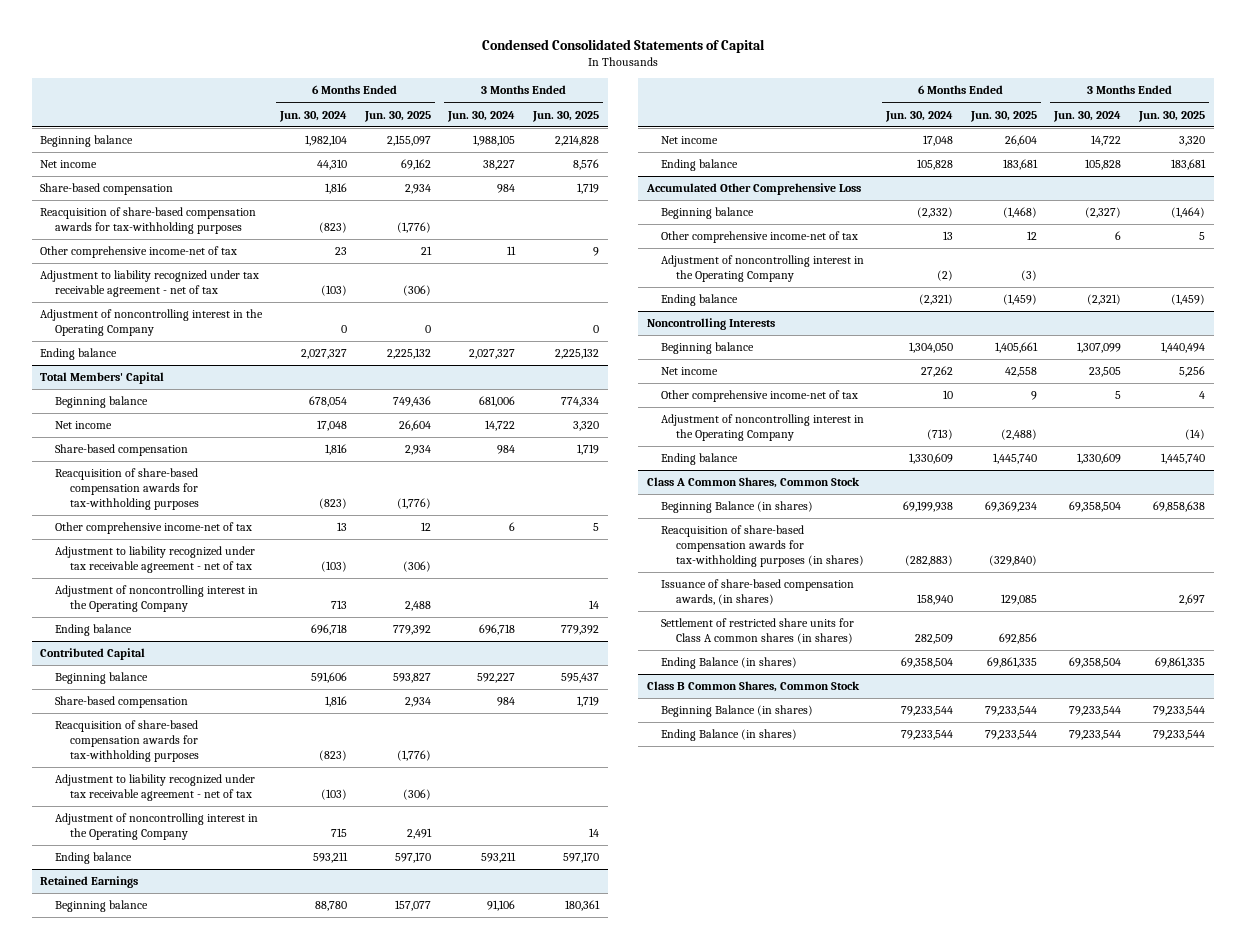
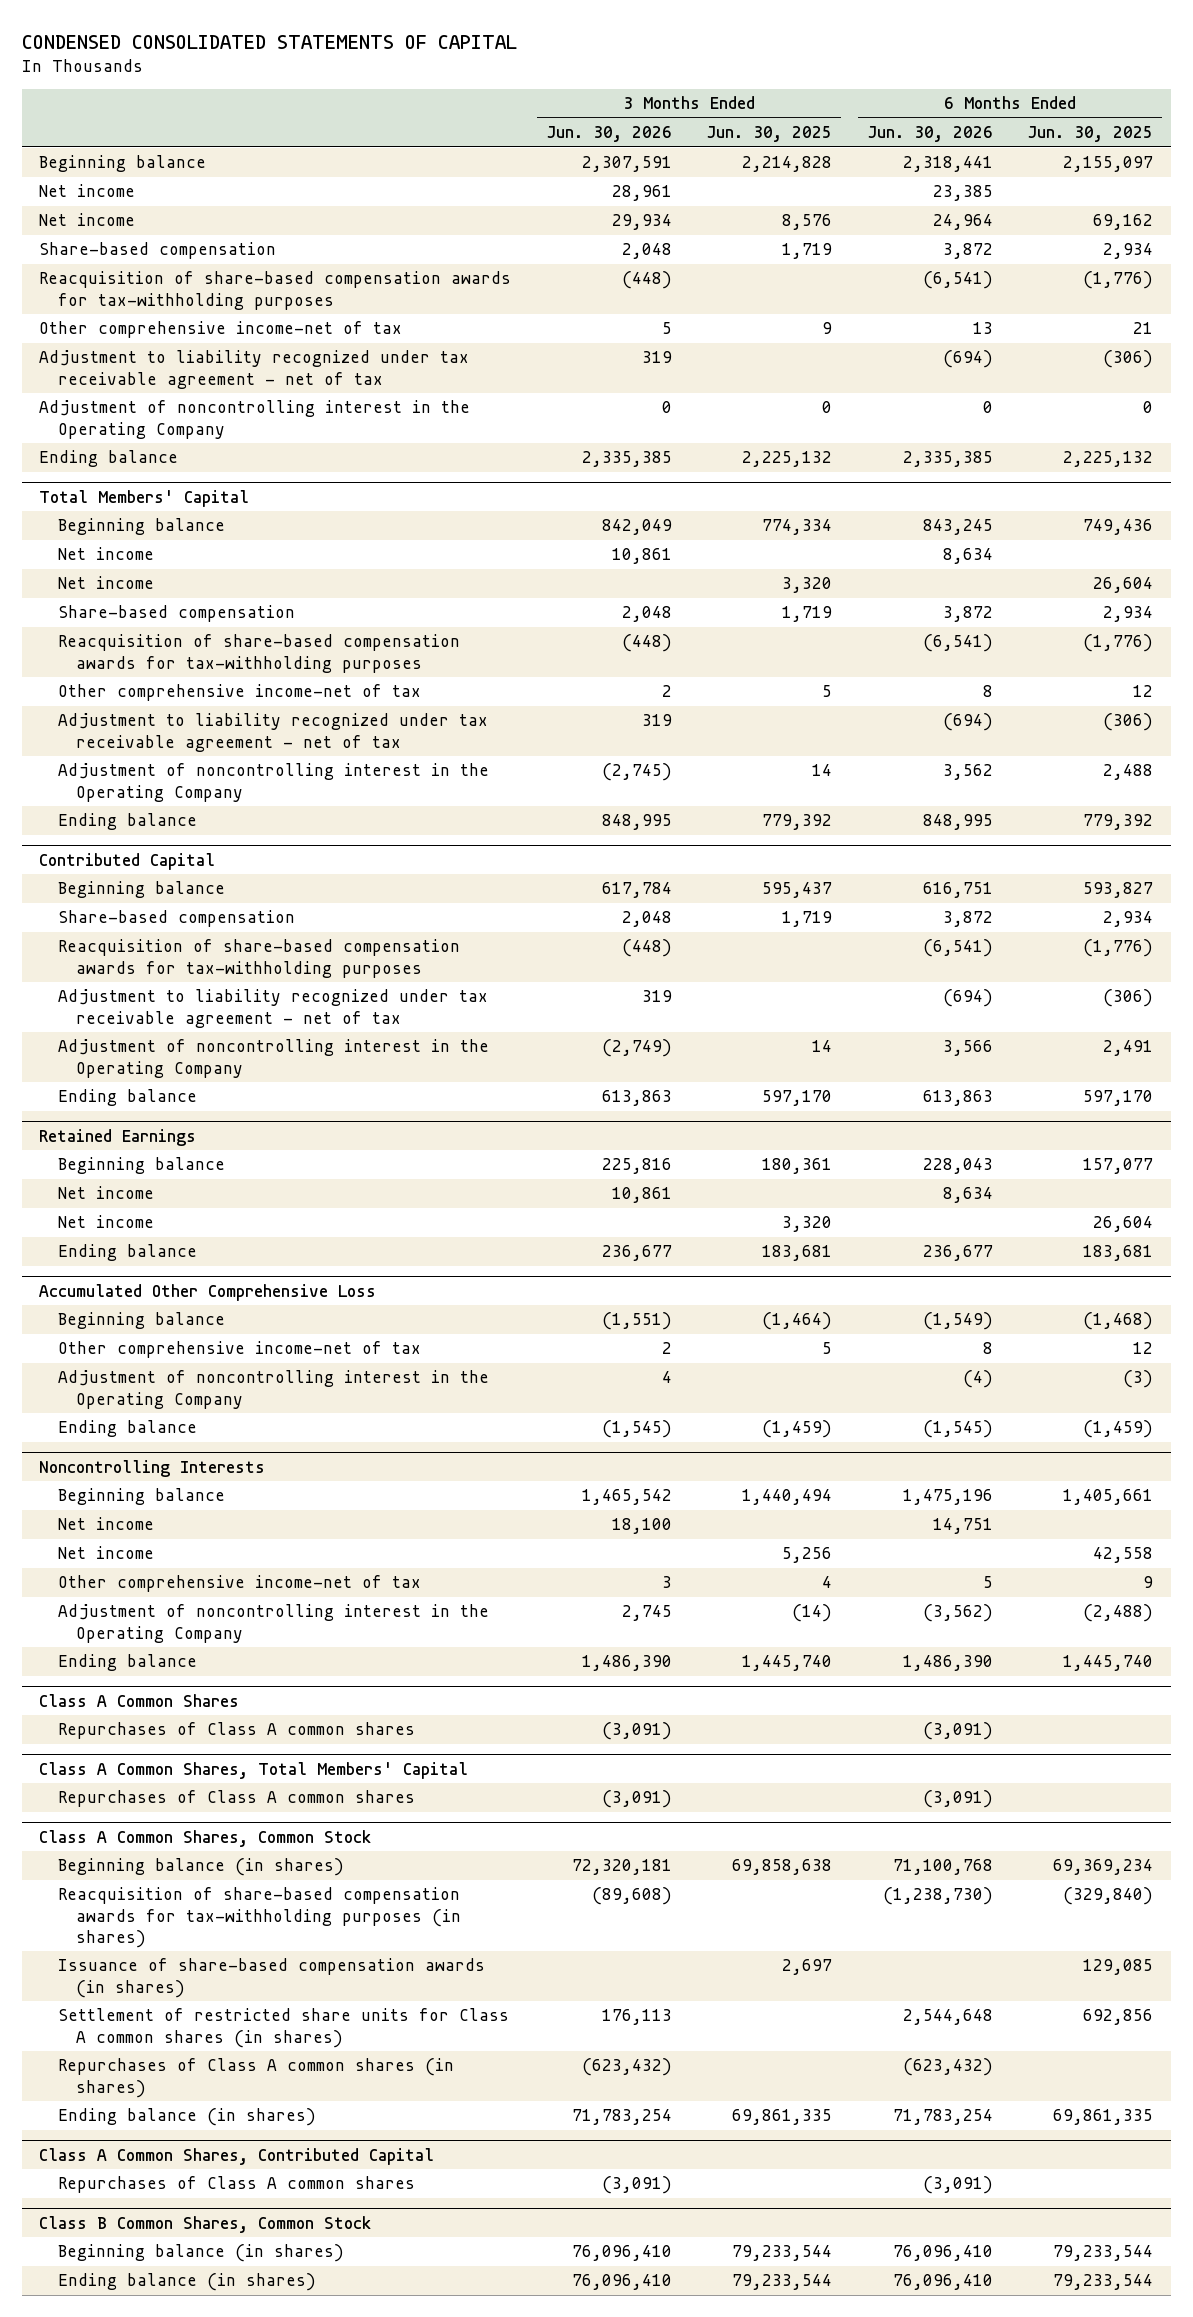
- Condensed Consolidated Statements of Capital
+ CONDENSED CONSOLIDATED STATEMENTS OF CAPITAL
- | 6 Months Ended Jun. 30, 2024 | 6 Months Ended Jun. 30, 2025 | 3 Months Ended Jun. 30, 2024 | 3 Months Ended Jun. 30, 2025
+ | 3 Months Ended Jun. 30, 2026 | 3 Months Ended Jun. 30, 2025 | 6 Months Ended Jun. 30, 2026 | 6 Months Ended Jun. 30, 2025
+ Net income | 28,961 | | 23,385 |
@ Total Members' Capital
+ Net income | 10,861 | | 8,634 |
@ Retained Earnings
+ Net income | 10,861 | | 8,634 |
@ Noncontrolling Interests
+ Net income | 18,100 | | 14,751 |
+ Class A Common Shares
+ Repurchases of Class A common shares | (3,091) | | (3,091) |
+ Class A Common Shares, Total Members' Capital
+ Repurchases of Class A common shares | (3,091) | | (3,091) |
@ Class A Common Shares, Common Stock
- Beginning Balance (in shares) | 69,199,938 | 69,369,234 | 69,358,504 | 69,858,638
+ Beginning balance (in shares) | 72,320,181 | 69,858,638 | 71,100,768 | 69,369,234
- Issuance of share-based compensation awards, (in shares) | 158,940 | 129,085 | | 2,697
+ Issuance of share-based compensation awards (in shares) | | 2,697 | | 129,085
- Ending Balance (in shares) | 69,358,504 | 69,861,335 | 69,358,504 | 69,861,335
+ Repurchases of Class A common shares (in shares) | (623,432) | | (623,432) |
+ Ending balance (in shares) | 71,783,254 | 69,861,335 | 71,783,254 | 69,861,335
+ Class A Common Shares, Contributed Capital
+ Repurchases of Class A common shares | (3,091) | | (3,091) |
@ Class B Common Shares, Common Stock
- Beginning Balance (in shares) | 79,233,544 | 79,233,544 | 79,233,544 | 79,233,544
- Ending Balance (in shares) | 79,233,544 | 79,233,544 | 79,233,544 | 79,233,544
+ Beginning balance (in shares) | 76,096,410 | 79,233,544 | 76,096,410 | 79,233,544
+ Ending balance (in shares) | 76,096,410 | 79,233,544 | 76,096,410 | 79,233,544

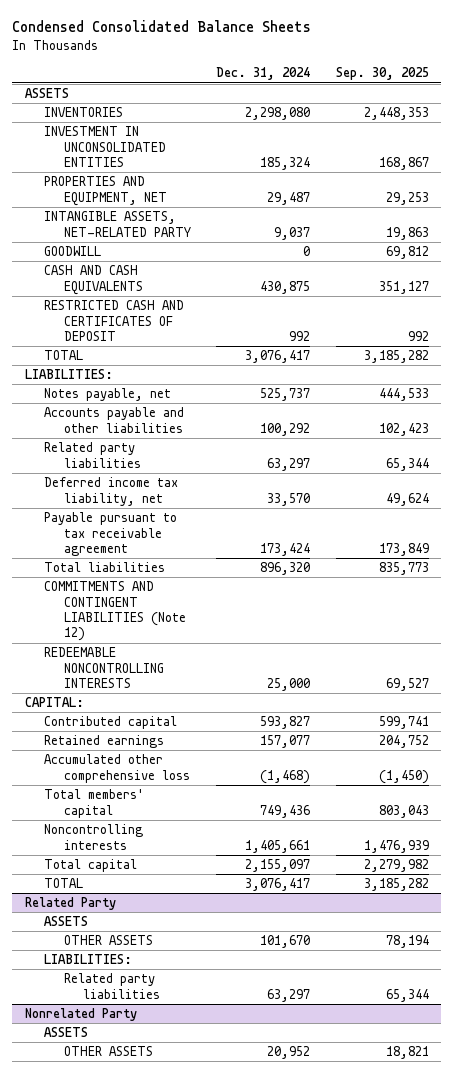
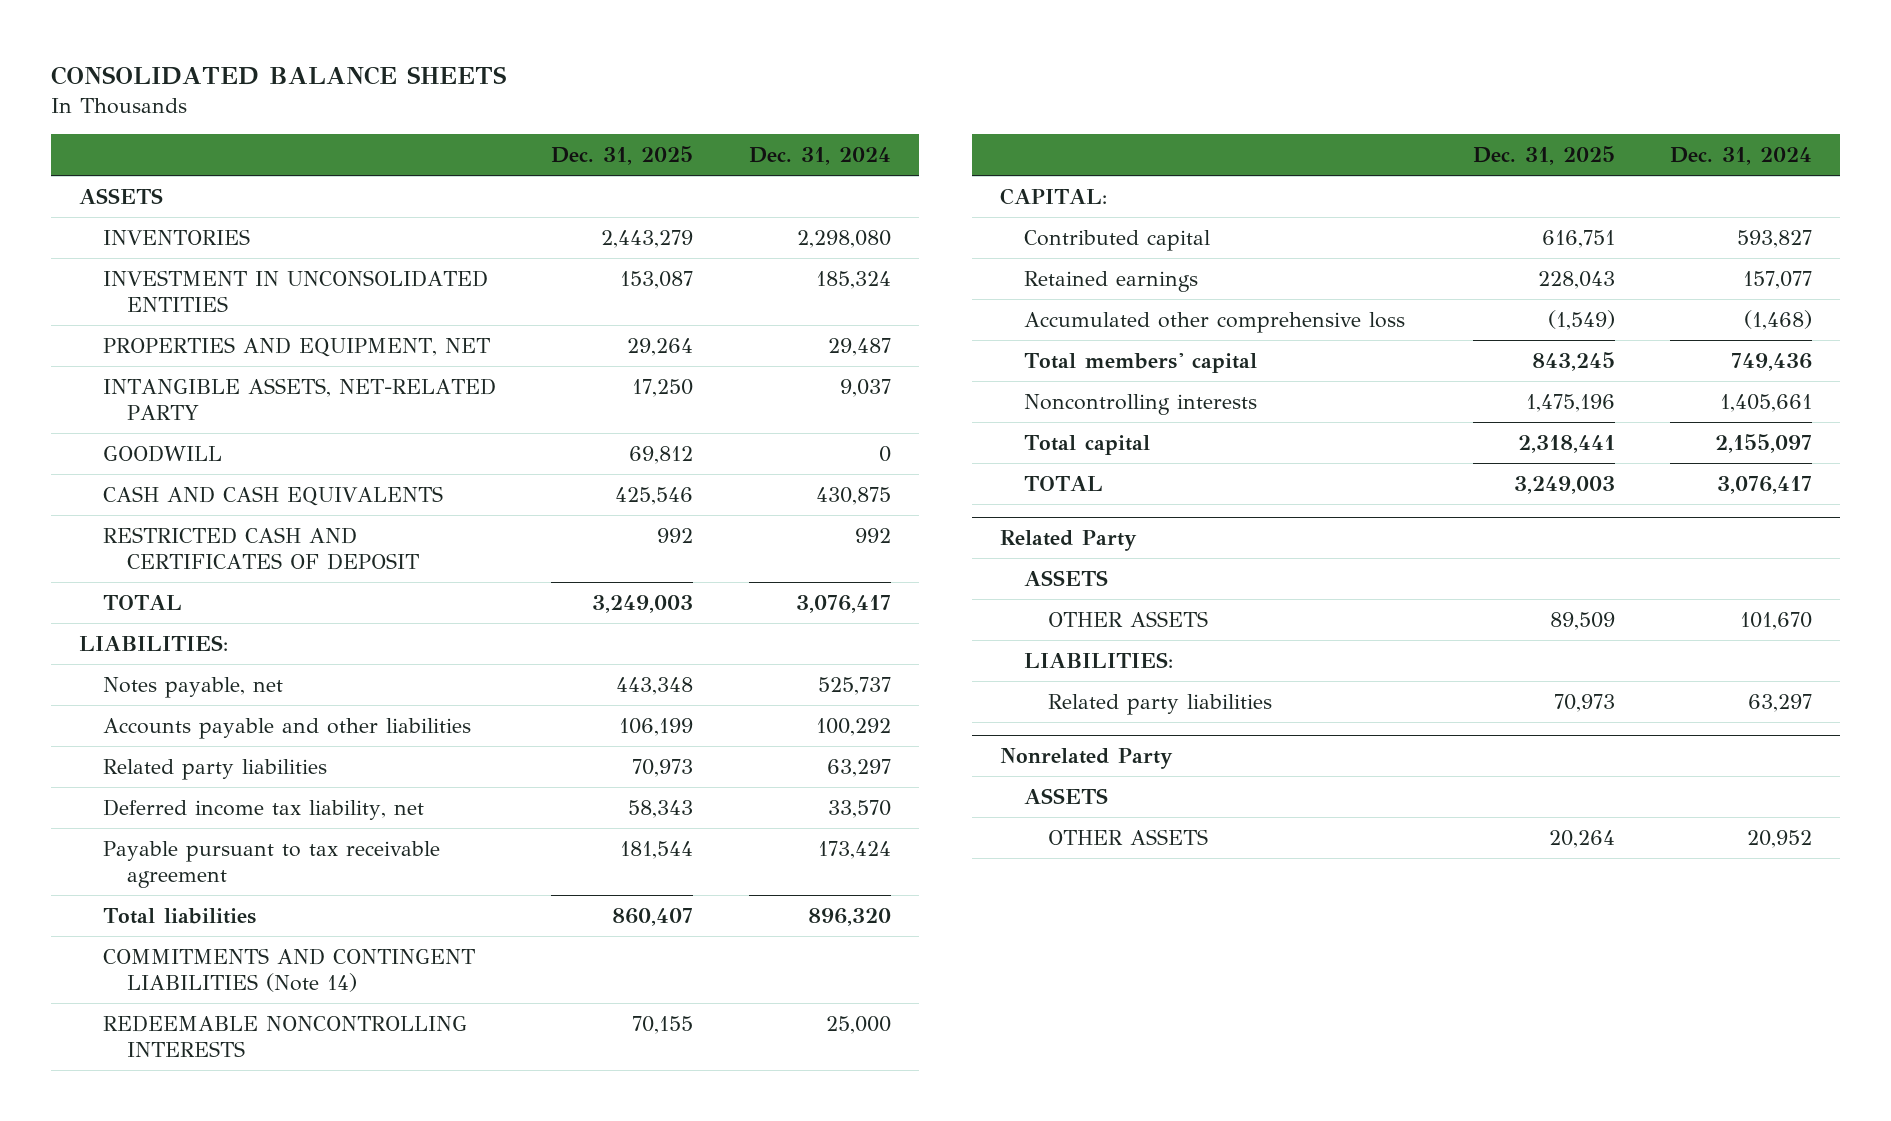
- Condensed Consolidated Balance Sheets
+ CONSOLIDATED BALANCE SHEETS
- | Dec. 31, 2024 | Sep. 30, 2025
+ | Dec. 31, 2025 | Dec. 31, 2024
- COMMITMENTS AND CONTINGENT LIABILITIES (Note 12)
+ COMMITMENTS AND CONTINGENT LIABILITIES (Note 14)

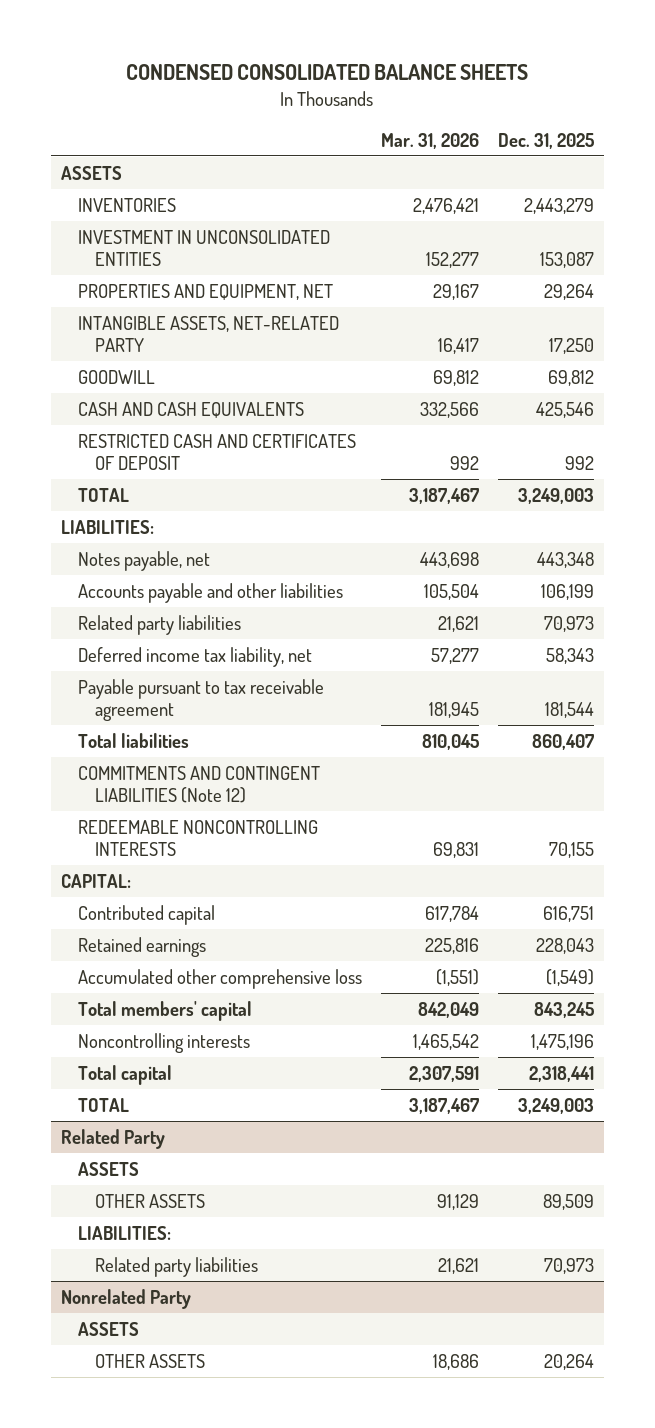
- CONSOLIDATED BALANCE SHEETS
+ CONDENSED CONSOLIDATED BALANCE SHEETS
- | Dec. 31, 2025 | Dec. 31, 2024
+ | Mar. 31, 2026 | Dec. 31, 2025
- COMMITMENTS AND CONTINGENT LIABILITIES (Note 14)
+ COMMITMENTS AND CONTINGENT LIABILITIES (Note 12)

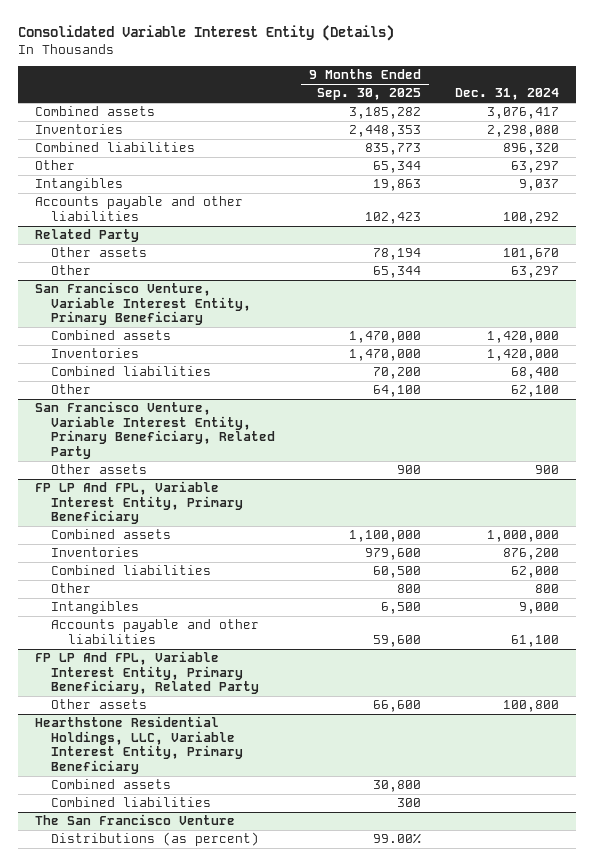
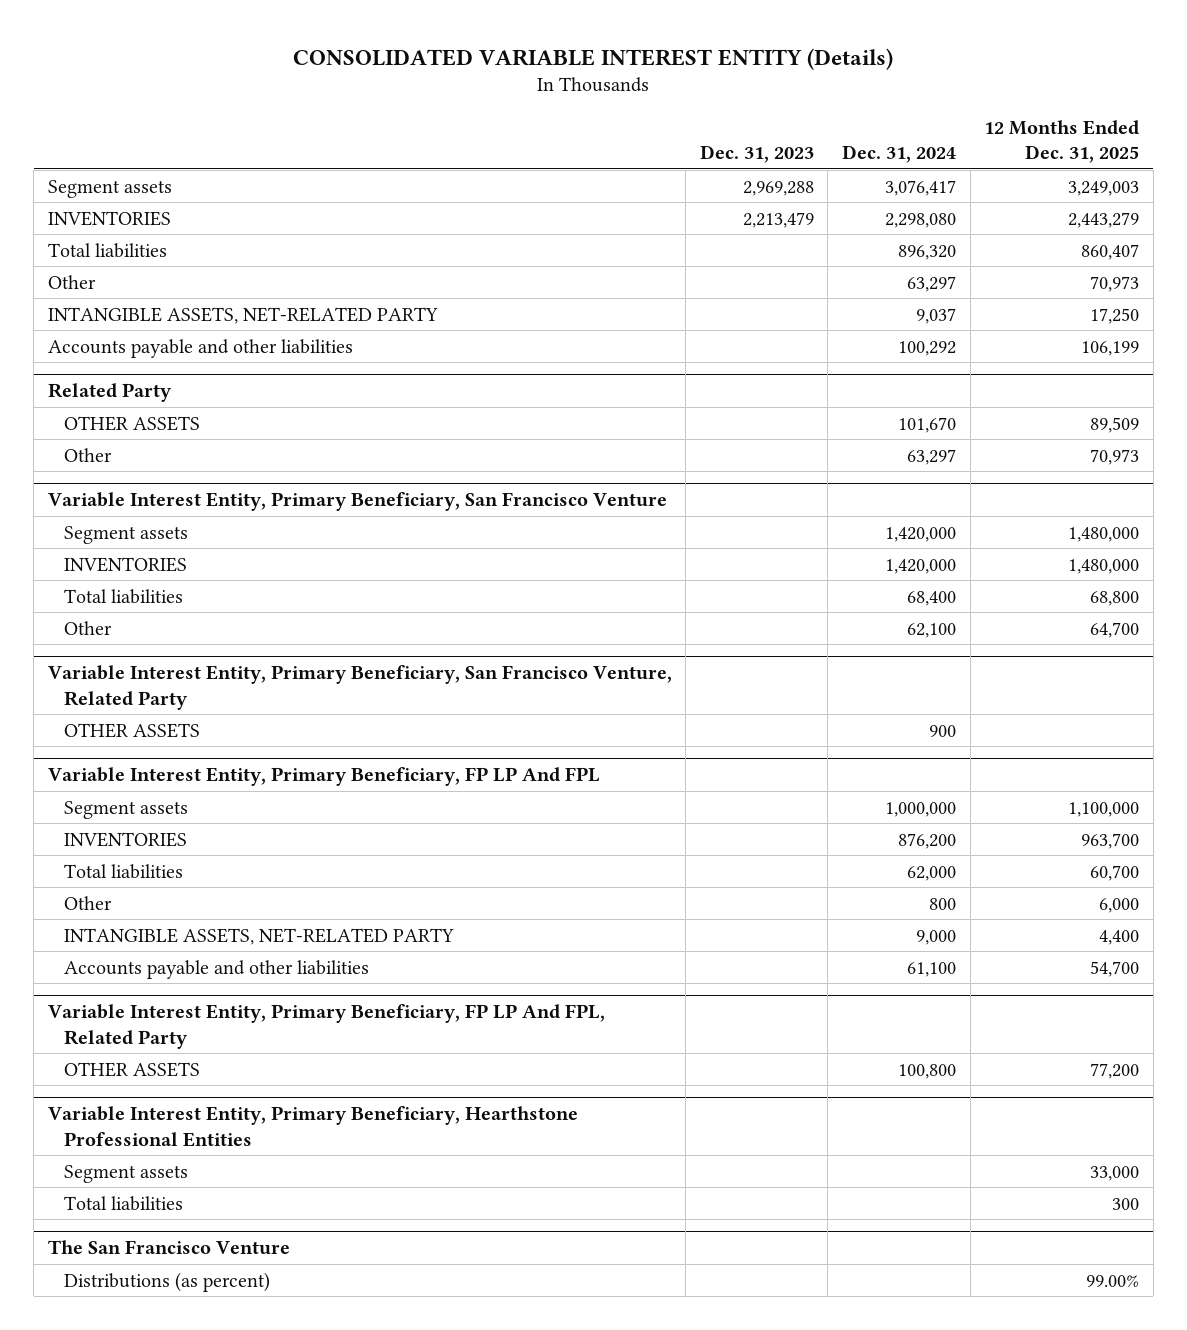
- Consolidated Variable Interest Entity (Details)
+ CONSOLIDATED VARIABLE INTEREST ENTITY (Details)
- | 9 Months Ended Sep. 30, 2025 | Dec. 31, 2024
+ | Dec. 31, 2023 | Dec. 31, 2024 | 12 Months Ended Dec. 31, 2025
- Combined assets | 3,185,282 | 3,076,417
- Inventories | 2,448,353 | 2,298,080
- Combined liabilities | 835,773 | 896,320
+ Segment assets | 2,969,288 | 3,076,417 | 3,249,003
+ INVENTORIES | 2,213,479 | 2,298,080 | 2,443,279
+ Total liabilities | | 896,320 | 860,407
- Intangibles | 19,863 | 9,037
+ INTANGIBLE ASSETS, NET-RELATED PARTY | | 9,037 | 17,250
@ Related Party
- Other assets | 78,194 | 101,670
+ OTHER ASSETS | | 101,670 | 89,509
- San Francisco Venture, Variable Interest Entity, Primary Beneficiary
- Combined assets | 1,470,000 | 1,420,000
- Inventories | 1,470,000 | 1,420,000
- Combined liabilities | 70,200 | 68,400
+ Variable Interest Entity, Primary Beneficiary, San Francisco Venture
+ Segment assets | | 1,420,000 | 1,480,000
+ INVENTORIES | | 1,420,000 | 1,480,000
+ Total liabilities | | 68,400 | 68,800
- San Francisco Venture, Variable Interest Entity, Primary Beneficiary, Related Party
- Other assets | 900 | 900
- FP LP And FPL, Variable Interest Entity, Primary Beneficiary
- Combined assets | 1,100,000 | 1,000,000
- Inventories | 979,600 | 876,200
- Combined liabilities | 60,500 | 62,000
+ Variable Interest Entity, Primary Beneficiary, San Francisco Venture, Related Party
+ OTHER ASSETS | | 900 |
+ Variable Interest Entity, Primary Beneficiary, FP LP And FPL
+ Segment assets | | 1,000,000 | 1,100,000
+ INVENTORIES | | 876,200 | 963,700
+ Total liabilities | | 62,000 | 60,700
- Intangibles | 6,500 | 9,000
+ INTANGIBLE ASSETS, NET-RELATED PARTY | | 9,000 | 4,400
- FP LP And FPL, Variable Interest Entity, Primary Beneficiary, Related Party
- Other assets | 66,600 | 100,800
- Hearthstone Residential Holdings, LLC, Variable Interest Entity, Primary Beneficiary
- Combined assets | 30,800 |
- Combined liabilities | 300 |
+ Variable Interest Entity, Primary Beneficiary, FP LP And FPL, Related Party
+ OTHER ASSETS | | 100,800 | 77,200
+ Variable Interest Entity, Primary Beneficiary, Hearthstone Professional Entities
+ Segment assets | | | 33,000
+ Total liabilities | | | 300

